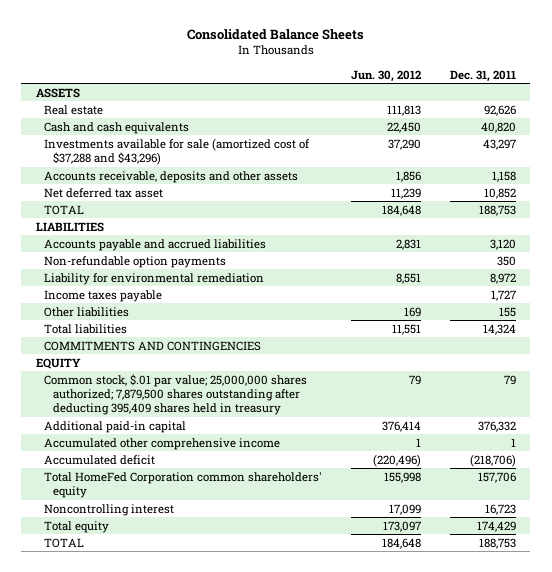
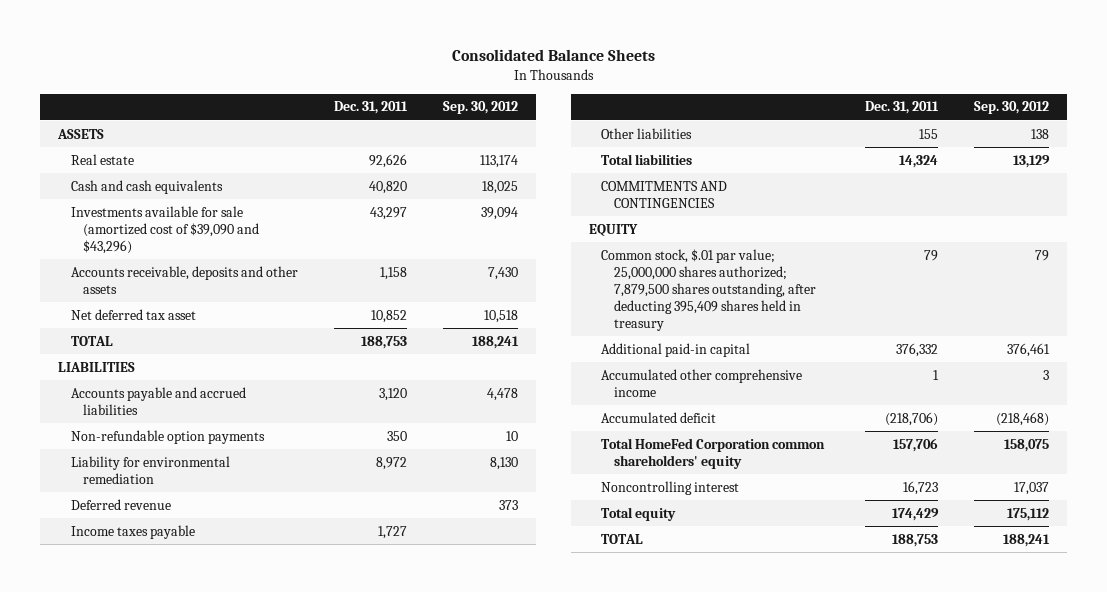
- | Jun. 30, 2012 | Dec. 31, 2011
+ | Dec. 31, 2011 | Sep. 30, 2012
- Investments available for sale (amortized cost of $37,288 and $43,296) | 37,290 | 43,297
+ Investments available for sale (amortized cost of $39,090 and $43,296) | 43,297 | 39,094
+ Deferred revenue | | 373
- Common stock, $.01 par value; 25,000,000 shares authorized; 7,879,500 shares outstanding after deducting 395,409 shares held in treasury | 79 | 79
+ Common stock, $.01 par value; 25,000,000 shares authorized; 7,879,500 shares outstanding, after deducting 395,409 shares held in treasury | 79 | 79

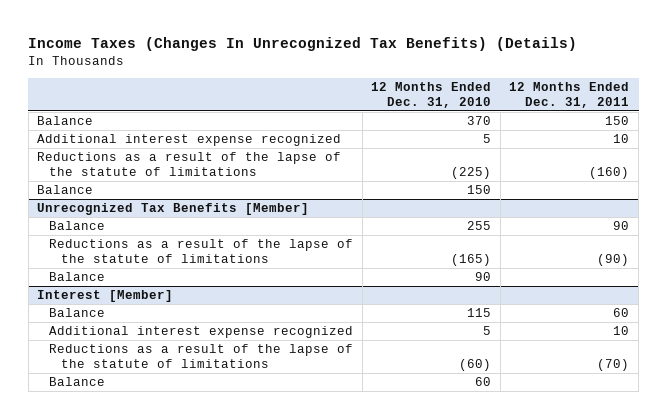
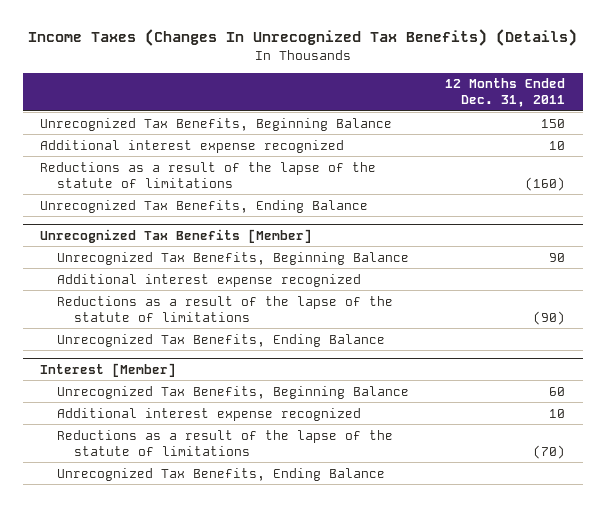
- | 12 Months Ended Dec. 31, 2010 | 12 Months Ended Dec. 31, 2011
+ | 12 Months Ended Dec. 31, 2011
- Balance | 370 | 150
+ Unrecognized Tax Benefits, Beginning Balance | 150
- Balance | 150 |
+ Unrecognized Tax Benefits, Ending Balance
@ Unrecognized Tax Benefits [Member]
- Balance | 255 | 90
+ Unrecognized Tax Benefits, Beginning Balance | 90
+ Additional interest expense recognized
- Balance | 90 |
+ Unrecognized Tax Benefits, Ending Balance
@ Interest [Member]
- Balance | 115 | 60
+ Unrecognized Tax Benefits, Beginning Balance | 60
- Balance | 60 |
+ Unrecognized Tax Benefits, Ending Balance

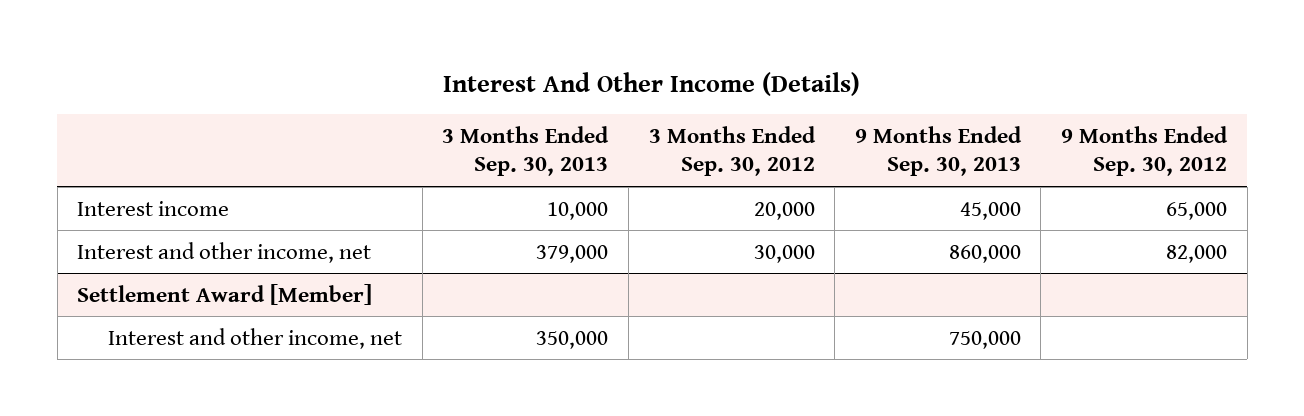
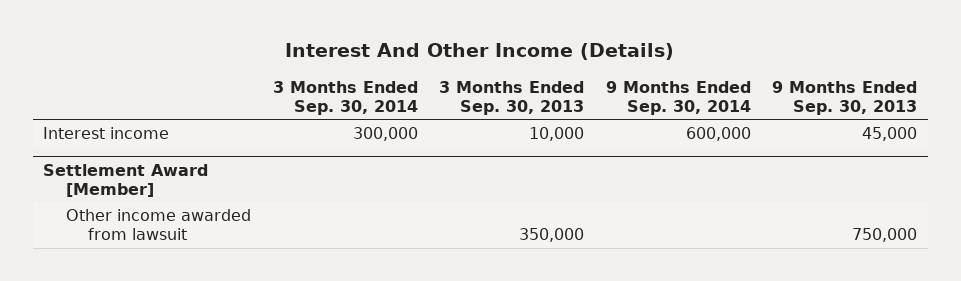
- | 3 Months Ended Sep. 30, 2013 | 3 Months Ended Sep. 30, 2012 | 9 Months Ended Sep. 30, 2013 | 9 Months Ended Sep. 30, 2012
+ | 3 Months Ended Sep. 30, 2014 | 3 Months Ended Sep. 30, 2013 | 9 Months Ended Sep. 30, 2014 | 9 Months Ended Sep. 30, 2013
- Interest and other income, net | 379,000 | 30,000 | 860,000 | 82,000
@ Settlement Award [Member]
- Interest and other income, net | 350,000 | | 750,000 |
+ Other income awarded from lawsuit | | 350,000 | | 750,000

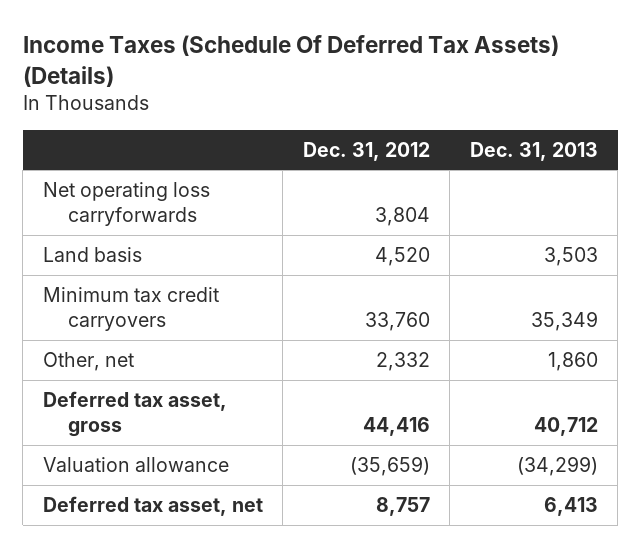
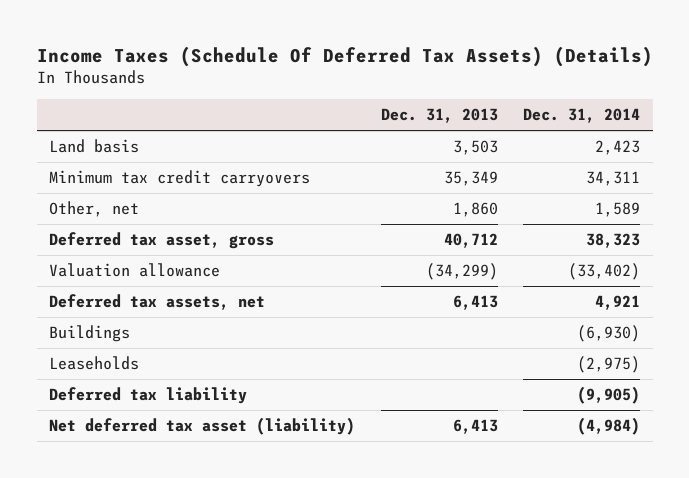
- | Dec. 31, 2012 | Dec. 31, 2013
+ | Dec. 31, 2013 | Dec. 31, 2014
- Net operating loss carryforwards | 3,804 |
- Deferred tax asset, net | 8,757 | 6,413
+ Deferred tax assets, net | 6,413 | 4,921
+ Buildings | | (6,930)
+ Leaseholds | | (2,975)
+ Deferred tax liability | | (9,905)
+ Net deferred tax asset (liability) | 6,413 | (4,984)

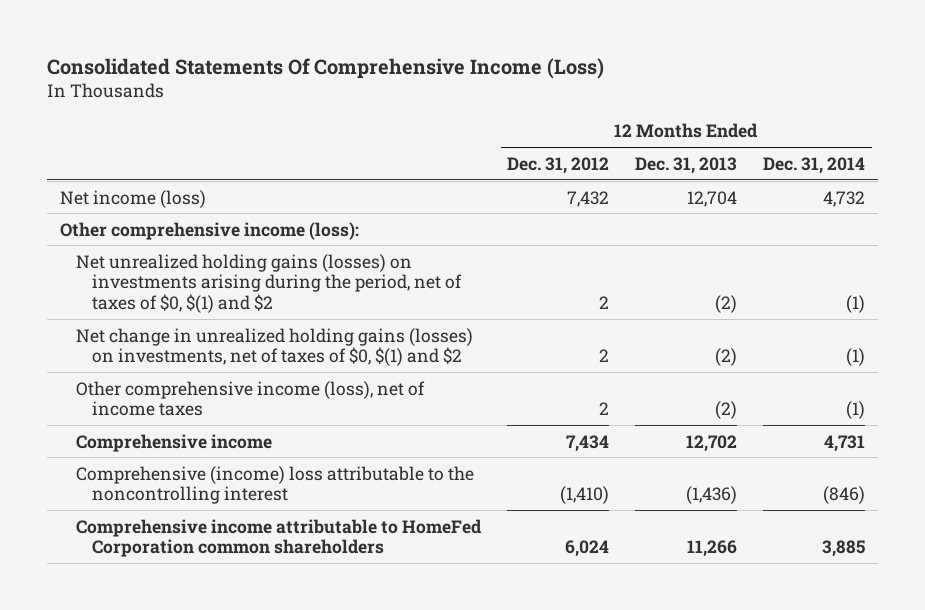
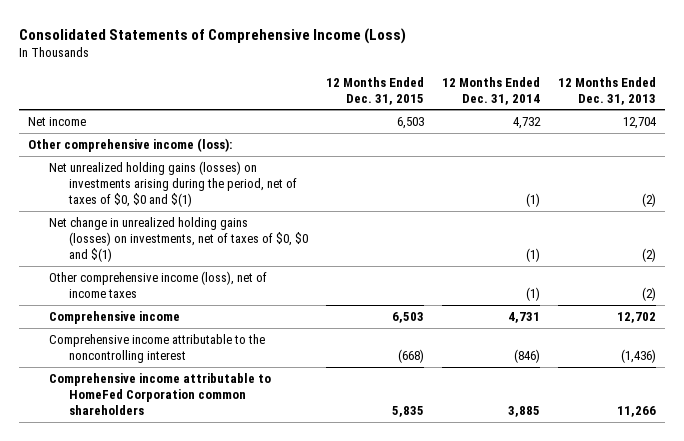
- Consolidated Statements Of Comprehensive Income (Loss)
+ Consolidated Statements of Comprehensive Income (Loss)
- | 12 Months Ended Dec. 31, 2012 | 12 Months Ended Dec. 31, 2013 | 12 Months Ended Dec. 31, 2014
+ | 12 Months Ended Dec. 31, 2015 | 12 Months Ended Dec. 31, 2014 | 12 Months Ended Dec. 31, 2013
- Net income (loss) | 7,432 | 12,704 | 4,732
+ Net income | 6,503 | 4,732 | 12,704
- Net unrealized holding gains (losses) on investments arising during the period, net of taxes of $0, $(1) and $2 | 2 | (2) | (1)
- Net change in unrealized holding gains (losses) on investments, net of taxes of $0, $(1) and $2 | 2 | (2) | (1)
+ Net unrealized holding gains (losses) on investments arising during the period, net of taxes of $0, $0 and $(1) | | (1) | (2)
+ Net change in unrealized holding gains (losses) on investments, net of taxes of $0, $0 and $(1) | | (1) | (2)
- Comprehensive (income) loss attributable to the noncontrolling interest | (1,410) | (1,436) | (846)
+ Comprehensive income attributable to the noncontrolling interest | (668) | (846) | (1,436)

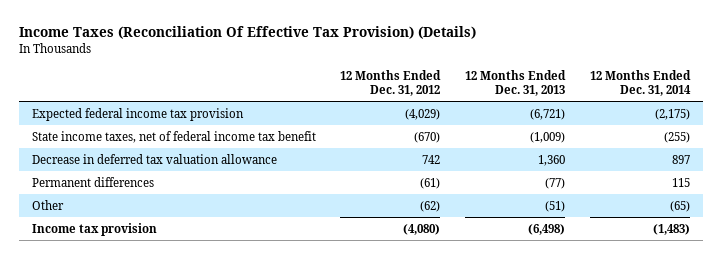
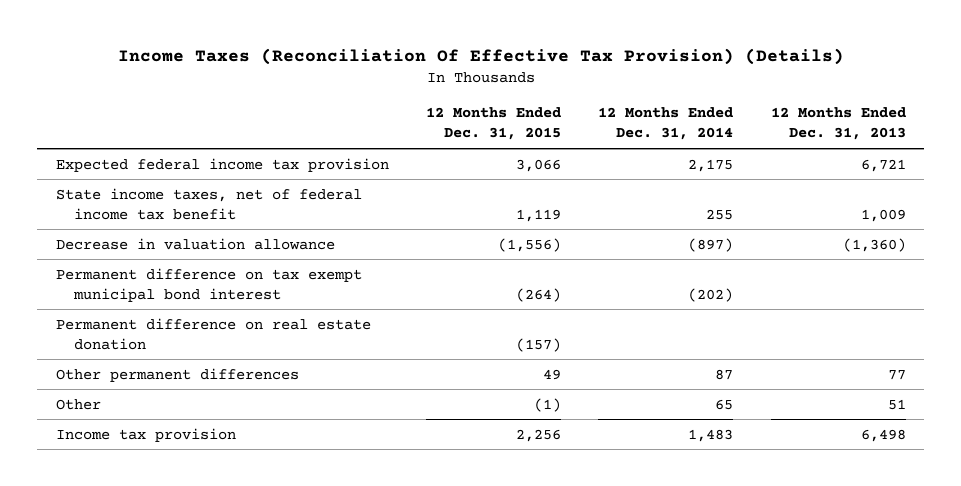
- | 12 Months Ended Dec. 31, 2012 | 12 Months Ended Dec. 31, 2013 | 12 Months Ended Dec. 31, 2014
+ | 12 Months Ended Dec. 31, 2015 | 12 Months Ended Dec. 31, 2014 | 12 Months Ended Dec. 31, 2013
- Expected federal income tax provision | (4,029) | (6,721) | (2,175)
- State income taxes, net of federal income tax benefit | (670) | (1,009) | (255)
- Decrease in deferred tax valuation allowance | 742 | 1,360 | 897
- Permanent differences | (61) | (77) | 115
- Other | (62) | (51) | (65)
- Income tax provision | (4,080) | (6,498) | (1,483)
+ Expected federal income tax provision | 3,066 | 2,175 | 6,721
+ State income taxes, net of federal income tax benefit | 1,119 | 255 | 1,009
+ Decrease in valuation allowance | (1,556) | (897) | (1,360)
+ Permanent difference on tax exempt municipal bond interest | (264) | (202) |
+ Permanent difference on real estate donation | (157) | |
+ Other permanent differences | 49 | 87 | 77
+ Other | (1) | 65 | 51
+ Income tax provision | 2,256 | 1,483 | 6,498

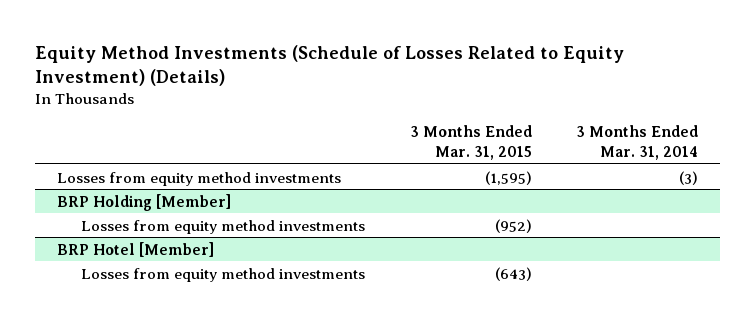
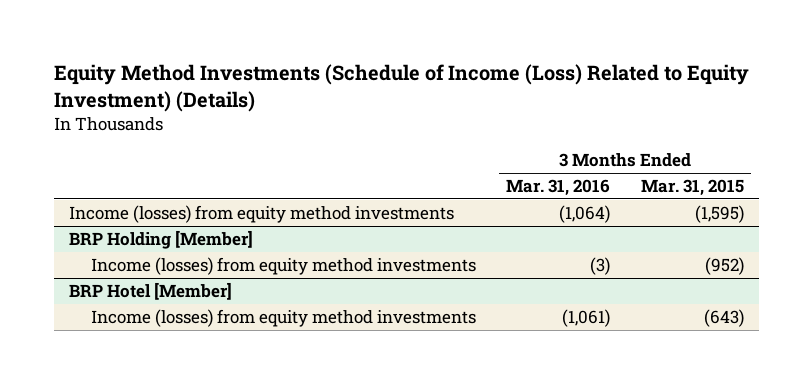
- Equity Method Investments (Schedule of Losses Related to Equity Investment) (Details)
+ Equity Method Investments (Schedule of Income (Loss) Related to Equity Investment) (Details)
- | 3 Months Ended Mar. 31, 2015 | 3 Months Ended Mar. 31, 2014
+ | 3 Months Ended Mar. 31, 2016 | 3 Months Ended Mar. 31, 2015
- Losses from equity method investments | (1,595) | (3)
+ Income (losses) from equity method investments | (1,064) | (1,595)
@ BRP Holding [Member]
- Losses from equity method investments | (952) |
+ Income (losses) from equity method investments | (3) | (952)
@ BRP Hotel [Member]
- Losses from equity method investments | (643) |
+ Income (losses) from equity method investments | (1,061) | (643)

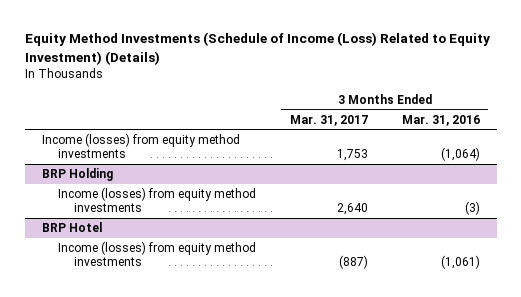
- | 3 Months Ended Mar. 31, 2016 | 3 Months Ended Mar. 31, 2015
+ | 3 Months Ended Mar. 31, 2017 | 3 Months Ended Mar. 31, 2016
- BRP Holding [Member]
+ BRP Holding
- BRP Hotel [Member]
+ BRP Hotel

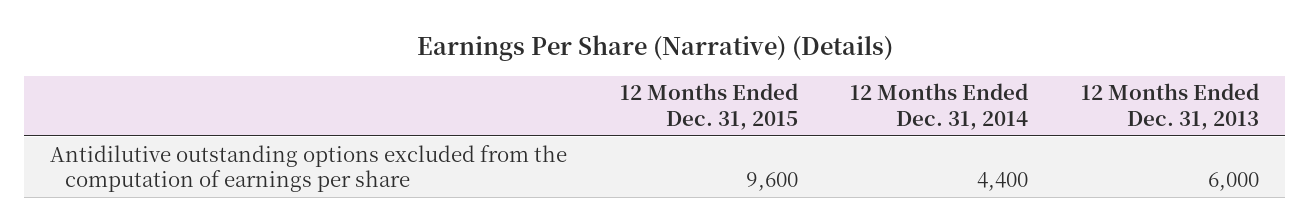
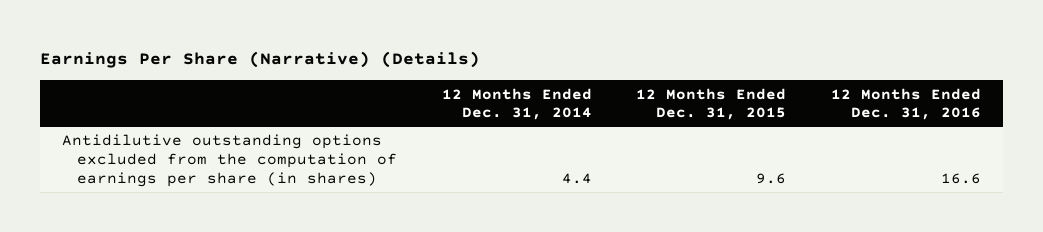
- | 12 Months Ended Dec. 31, 2015 | 12 Months Ended Dec. 31, 2014 | 12 Months Ended Dec. 31, 2013
+ | 12 Months Ended Dec. 31, 2014 | 12 Months Ended Dec. 31, 2015 | 12 Months Ended Dec. 31, 2016
- Antidilutive outstanding options excluded from the computation of earnings per share | 9,600 | 4,400 | 6,000
+ Antidilutive outstanding options excluded from the computation of earnings per share (in shares) | 4.4 | 9.6 | 16.6

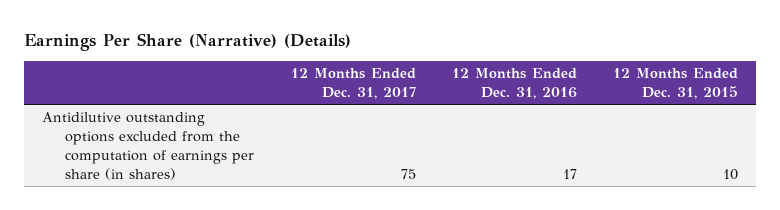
- | 12 Months Ended Dec. 31, 2014 | 12 Months Ended Dec. 31, 2015 | 12 Months Ended Dec. 31, 2016
+ | 12 Months Ended Dec. 31, 2017 | 12 Months Ended Dec. 31, 2016 | 12 Months Ended Dec. 31, 2015
- Antidilutive outstanding options excluded from the computation of earnings per share (in shares) | 4.4 | 9.6 | 16.6
+ Antidilutive outstanding options excluded from the computation of earnings per share (in shares) | 75 | 17 | 10

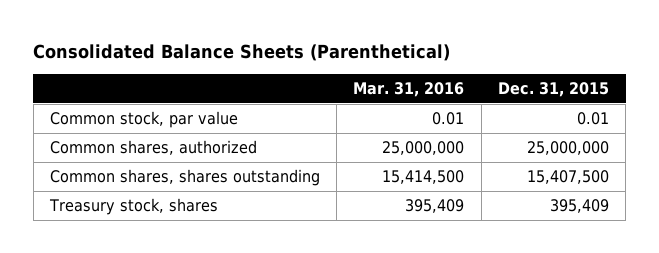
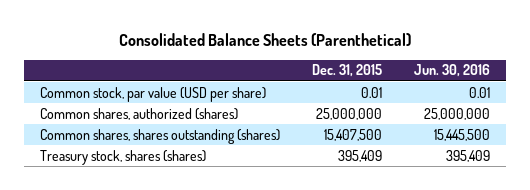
- | Mar. 31, 2016 | Dec. 31, 2015
+ | Dec. 31, 2015 | Jun. 30, 2016
- Common stock, par value | 0.01 | 0.01
- Common shares, authorized | 25,000,000 | 25,000,000
- Common shares, shares outstanding | 15,414,500 | 15,407,500
- Treasury stock, shares | 395,409 | 395,409
+ Common stock, par value (USD per share) | 0.01 | 0.01
+ Common shares, authorized (shares) | 25,000,000 | 25,000,000
+ Common shares, shares outstanding (shares) | 15,407,500 | 15,445,500
+ Treasury stock, shares (shares) | 395,409 | 395,409

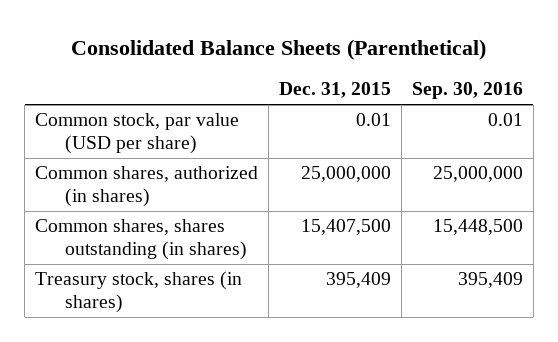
- | Dec. 31, 2015 | Jun. 30, 2016
+ | Dec. 31, 2015 | Sep. 30, 2016
- Common shares, authorized (shares) | 25,000,000 | 25,000,000
- Common shares, shares outstanding (shares) | 15,407,500 | 15,445,500
- Treasury stock, shares (shares) | 395,409 | 395,409
+ Common shares, authorized (in shares) | 25,000,000 | 25,000,000
+ Common shares, shares outstanding (in shares) | 15,407,500 | 15,448,500
+ Treasury stock, shares (in shares) | 395,409 | 395,409

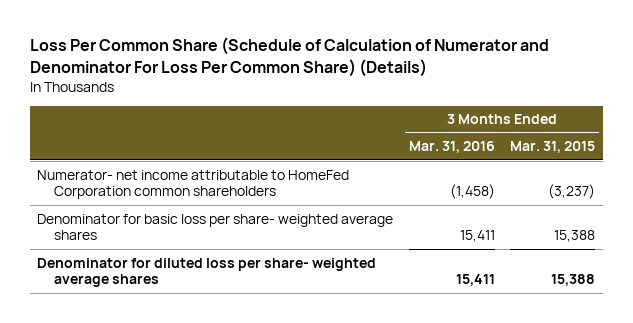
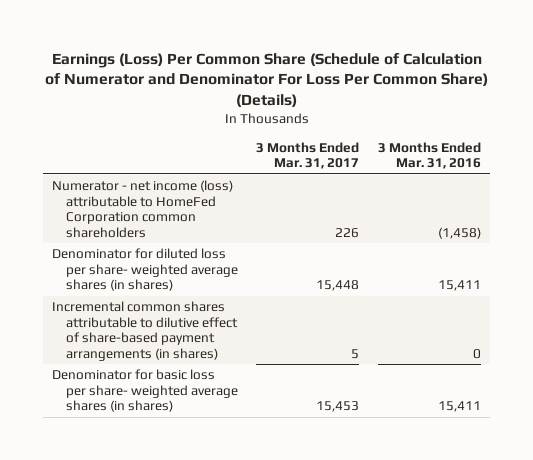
- Loss Per Common Share (Schedule of Calculation of Numerator and Denominator For Loss Per Common Share) (Details)
+ Earnings (Loss) Per Common Share (Schedule of Calculation of Numerator and Denominator For Loss Per Common Share) (Details)
- | 3 Months Ended Mar. 31, 2016 | 3 Months Ended Mar. 31, 2015
+ | 3 Months Ended Mar. 31, 2017 | 3 Months Ended Mar. 31, 2016
- Numerator- net income attributable to HomeFed Corporation common shareholders | (1,458) | (3,237)
- Denominator for basic loss per share- weighted average shares | 15,411 | 15,388
- Denominator for diluted loss per share- weighted average shares | 15,411 | 15,388
+ Numerator - net income (loss) attributable to HomeFed Corporation common shareholders | 226 | (1,458)
+ Denominator for diluted loss per share- weighted average shares (in shares) | 15,448 | 15,411
+ Incremental common shares attributable to dilutive effect of share-based payment arrangements (in shares) | 5 | 0
+ Denominator for basic loss per share- weighted average shares (in shares) | 15,453 | 15,411

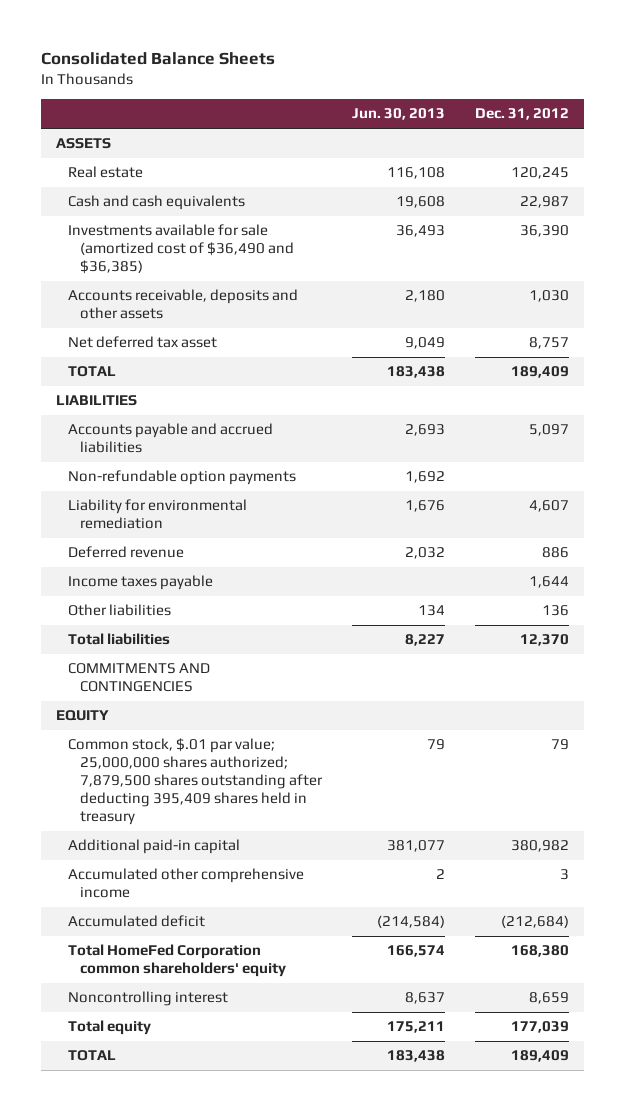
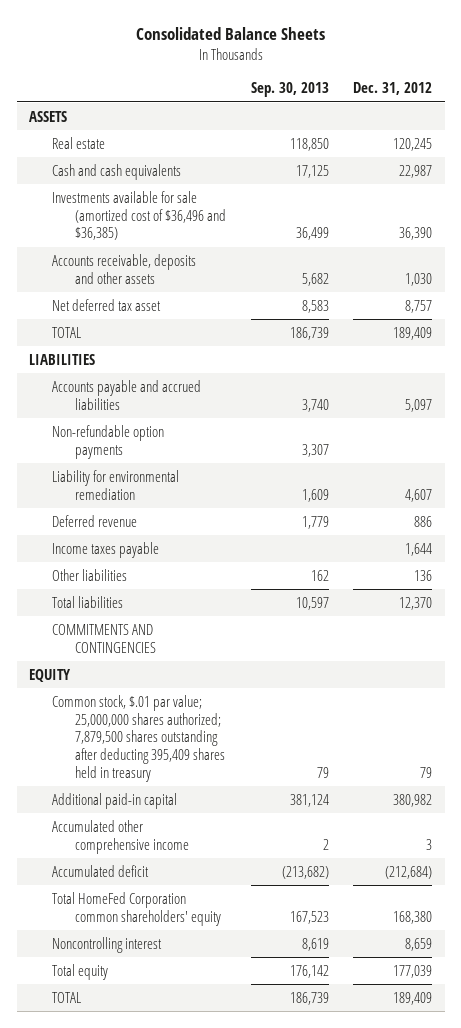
- | Jun. 30, 2013 | Dec. 31, 2012
+ | Sep. 30, 2013 | Dec. 31, 2012
- Investments available for sale (amortized cost of $36,490 and $36,385) | 36,493 | 36,390
+ Investments available for sale (amortized cost of $36,496 and $36,385) | 36,499 | 36,390

